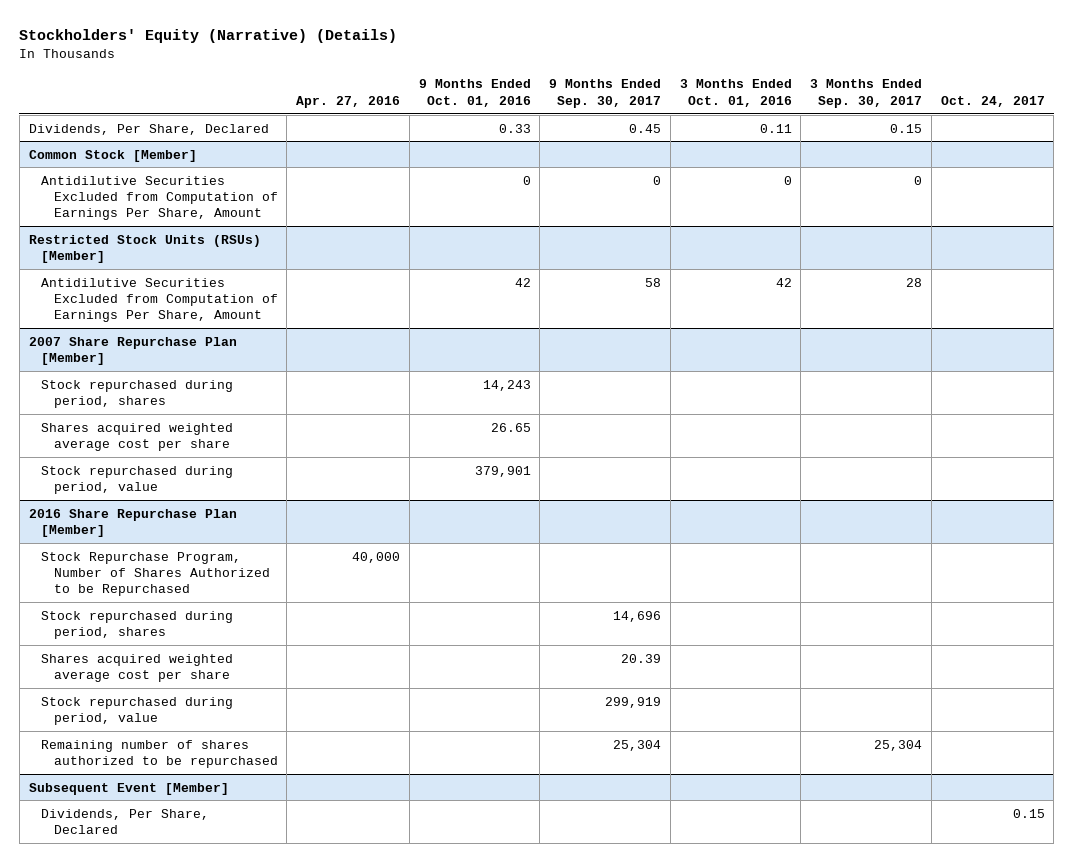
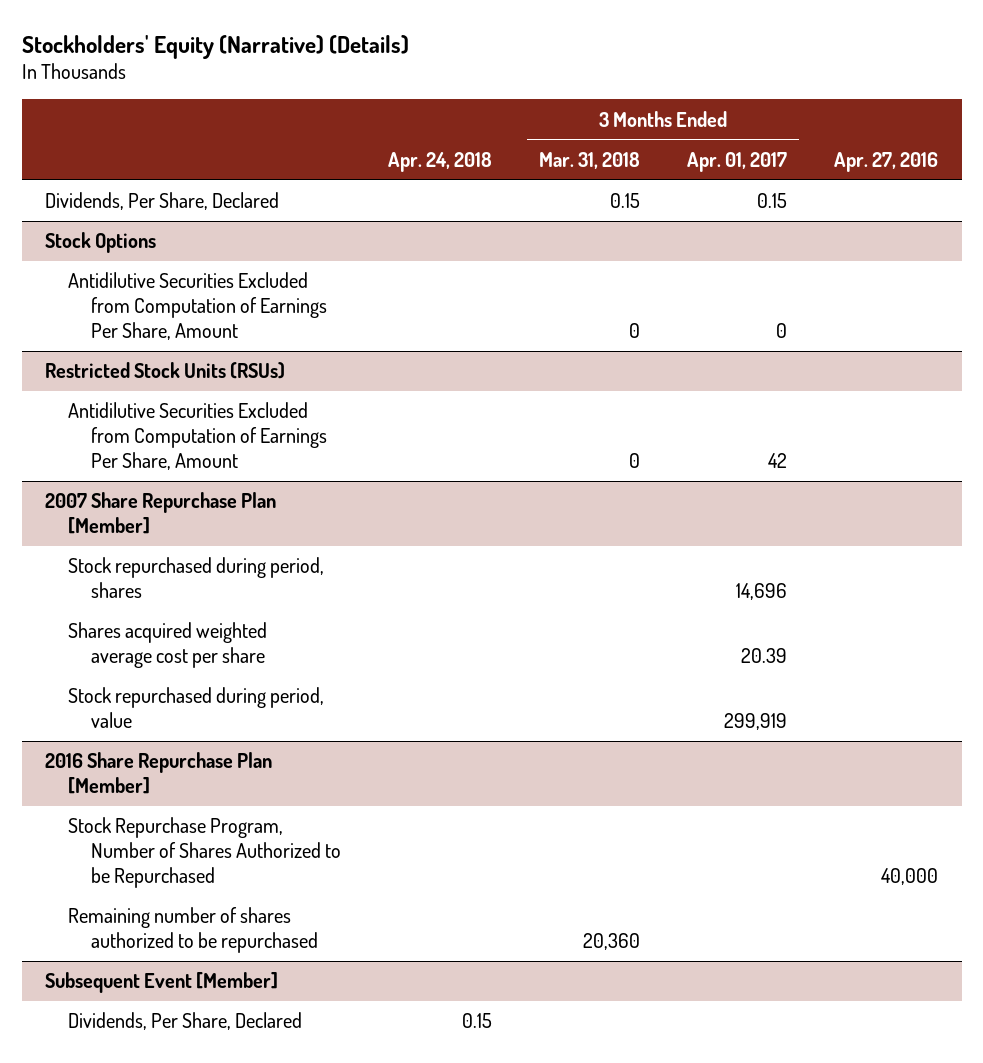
- | Apr. 27, 2016 | 9 Months Ended Oct. 01, 2016 | 9 Months Ended Sep. 30, 2017 | 3 Months Ended Oct. 01, 2016 | 3 Months Ended Sep. 30, 2017 | Oct. 24, 2017
+ | Apr. 24, 2018 | 3 Months Ended Mar. 31, 2018 | 3 Months Ended Apr. 01, 2017 | Apr. 27, 2016
- Common Stock [Member]
+ Stock Options
- Restricted Stock Units (RSUs) [Member]
+ Restricted Stock Units (RSUs)
@ 2016 Share Repurchase Plan [Member]
- Stock repurchased during period, shares | | | 14,696 | | |
- Shares acquired weighted average cost per share | | | 20.39 | | |
- Stock repurchased during period, value | | | 299,919 | | |

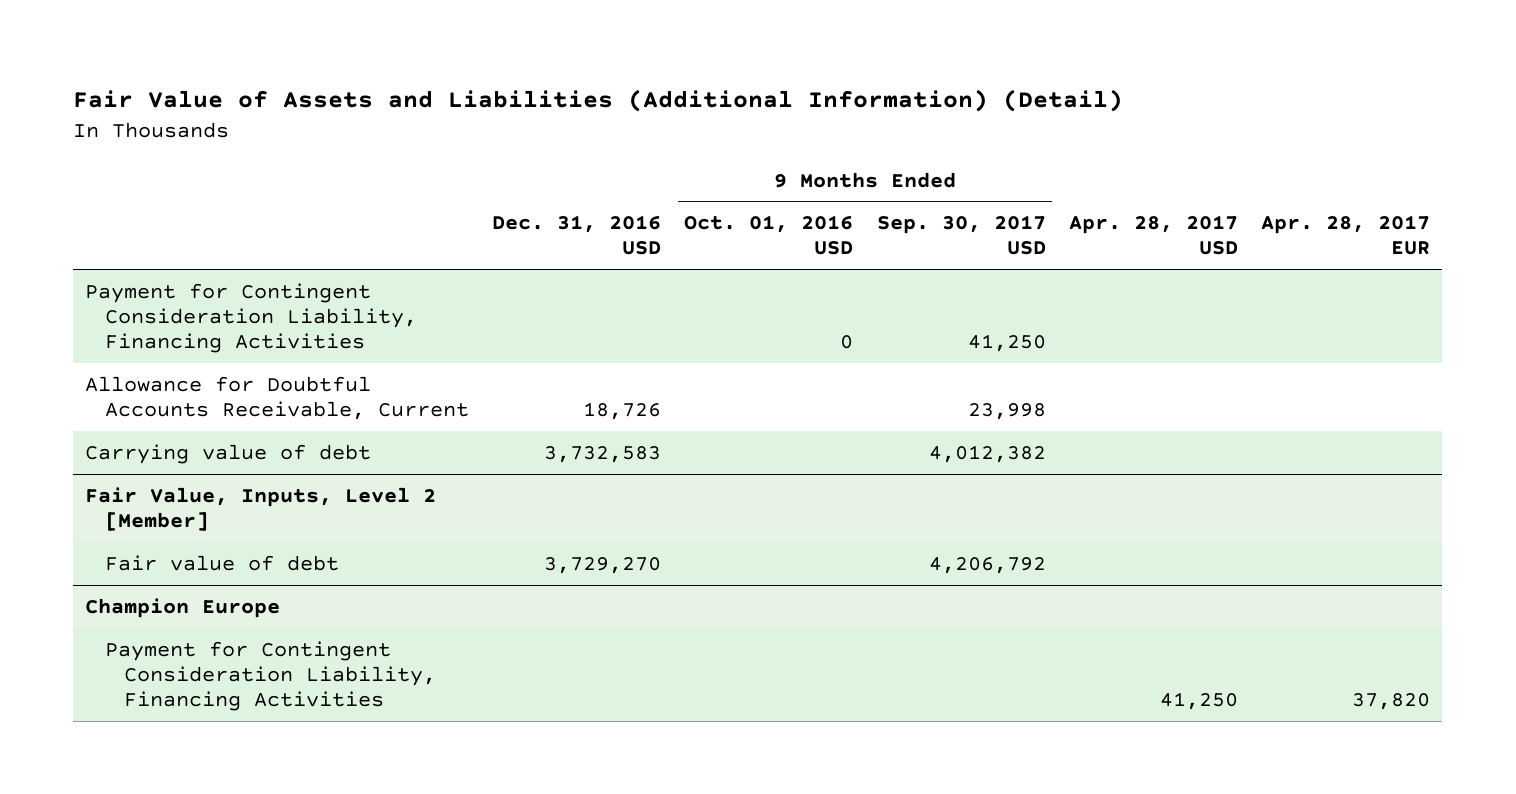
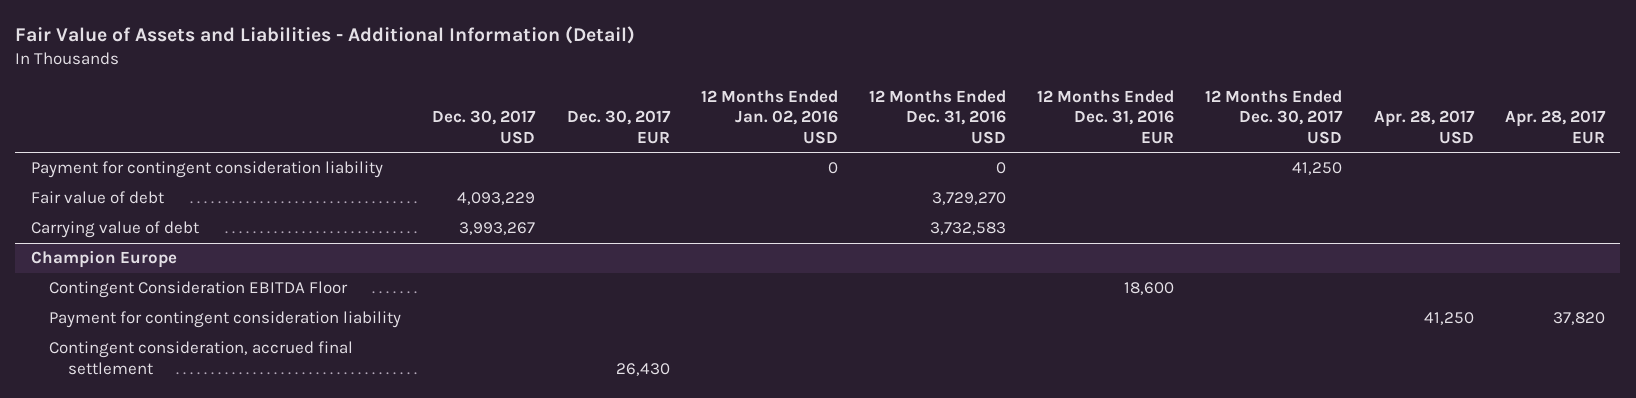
- Fair Value of Assets and Liabilities (Additional Information) (Detail)
+ Fair Value of Assets and Liabilities - Additional Information (Detail)
- | Dec. 31, 2016 USD | 9 Months Ended Oct. 01, 2016 USD | 9 Months Ended Sep. 30, 2017 USD | Apr. 28, 2017 USD | Apr. 28, 2017 EUR
+ | Dec. 30, 2017 USD | Dec. 30, 2017 EUR | 12 Months Ended Jan. 02, 2016 USD | 12 Months Ended Dec. 31, 2016 USD | 12 Months Ended Dec. 31, 2016 EUR | 12 Months Ended Dec. 30, 2017 USD | Apr. 28, 2017 USD | Apr. 28, 2017 EUR
- Payment for Contingent Consideration Liability, Financing Activities | | 0 | 41,250 | |
- Allowance for Doubtful Accounts Receivable, Current | 18,726 | | 23,998 | |
+ Payment for contingent consideration liability | | | 0 | 0 | | 41,250 | |
+ Fair value of debt | 4,093,229 | | | 3,729,270 | | | |
- Fair Value, Inputs, Level 2 [Member]
- Fair value of debt | 3,729,270 | | 4,206,792 | |
@ Champion Europe
- Payment for Contingent Consideration Liability, Financing Activities | | | | 41,250 | 37,820
+ Contingent Consideration EBITDA Floor | | | | | 18,600 | | |
+ Payment for contingent consideration liability | | | | | | | 41,250 | 37,820
+ Contingent consideration, accrued final settlement | | 26,430 | | | | | |

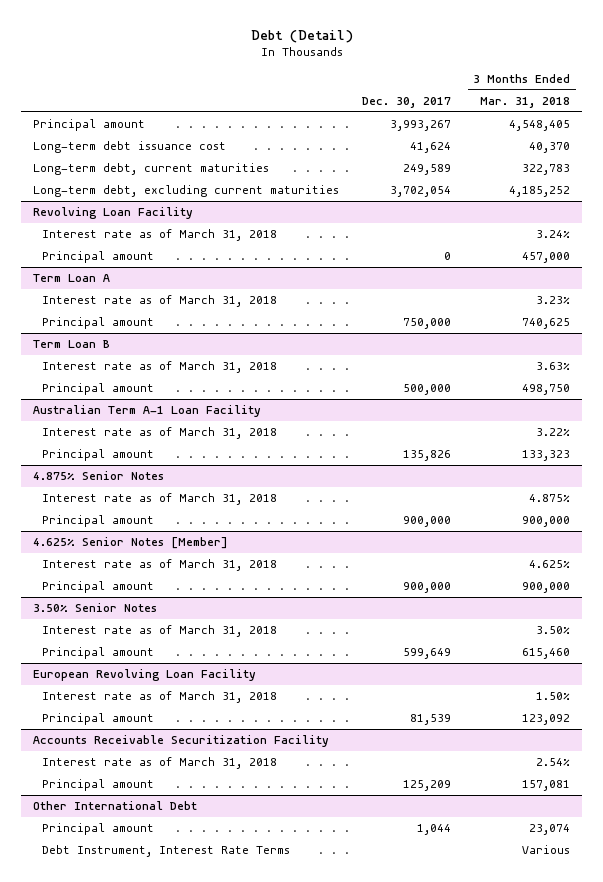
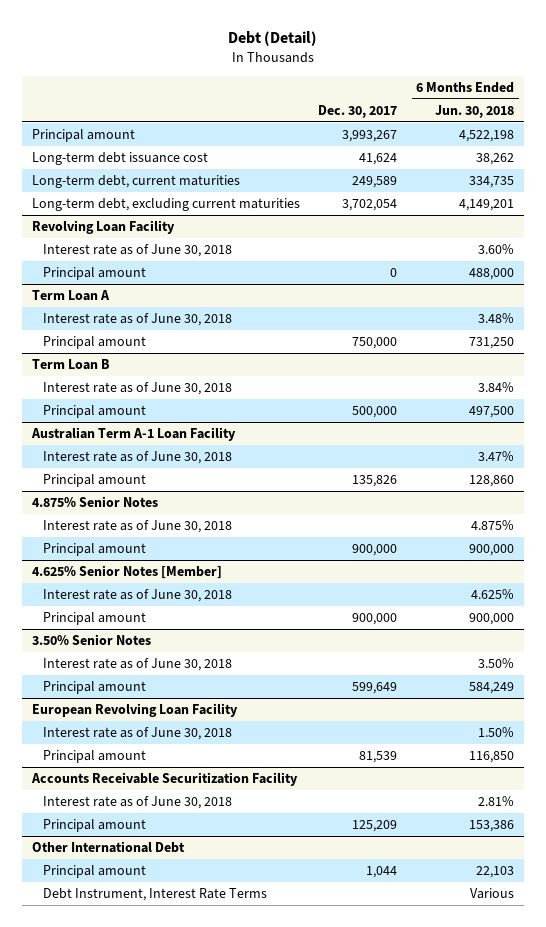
- | Dec. 30, 2017 | 3 Months Ended Mar. 31, 2018
+ | Dec. 30, 2017 | 6 Months Ended Jun. 30, 2018
@ Revolving Loan Facility
- Interest rate as of March 31, 2018 | | 3.24%
+ Interest rate as of June 30, 2018 | | 3.60%
@ Term Loan A
- Interest rate as of March 31, 2018 | | 3.23%
+ Interest rate as of June 30, 2018 | | 3.48%
@ Term Loan B
- Interest rate as of March 31, 2018 | | 3.63%
+ Interest rate as of June 30, 2018 | | 3.84%
@ Australian Term A-1 Loan Facility
- Interest rate as of March 31, 2018 | | 3.22%
+ Interest rate as of June 30, 2018 | | 3.47%
@ 4.875% Senior Notes
- Interest rate as of March 31, 2018 | | 4.875%
+ Interest rate as of June 30, 2018 | | 4.875%
@ 4.625% Senior Notes [Member]
- Interest rate as of March 31, 2018 | | 4.625%
+ Interest rate as of June 30, 2018 | | 4.625%
@ 3.50% Senior Notes
- Interest rate as of March 31, 2018 | | 3.50%
+ Interest rate as of June 30, 2018 | | 3.50%
@ European Revolving Loan Facility
- Interest rate as of March 31, 2018 | | 1.50%
+ Interest rate as of June 30, 2018 | | 1.50%
@ Accounts Receivable Securitization Facility
- Interest rate as of March 31, 2018 | | 2.54%
+ Interest rate as of June 30, 2018 | | 2.81%

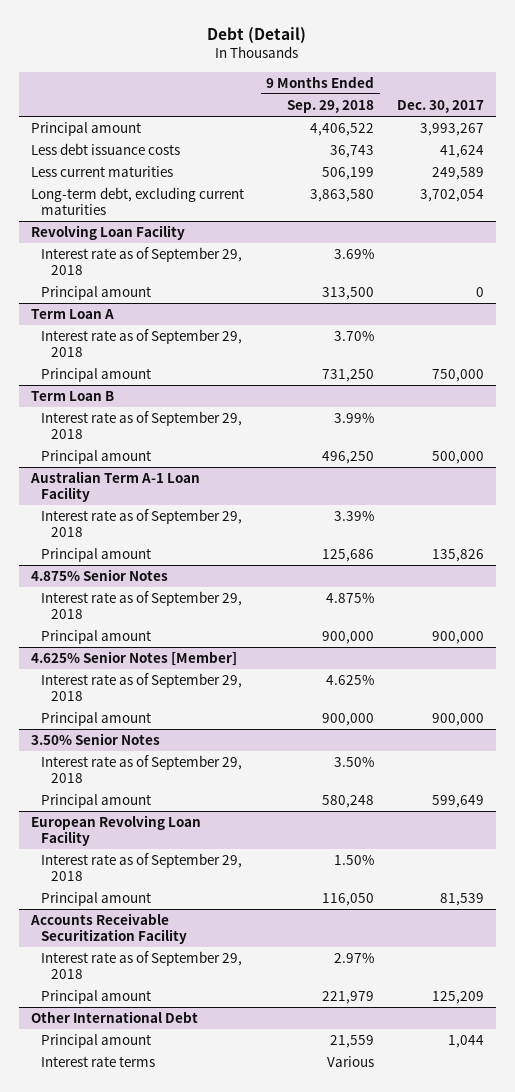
- | Dec. 30, 2017 | 6 Months Ended Jun. 30, 2018
+ | 9 Months Ended Sep. 29, 2018 | Dec. 30, 2017
- Long-term debt issuance cost | 41,624 | 38,262
- Long-term debt, current maturities | 249,589 | 334,735
+ Less debt issuance costs | 36,743 | 41,624
+ Less current maturities | 506,199 | 249,589
@ Revolving Loan Facility
- Interest rate as of June 30, 2018 | | 3.60%
+ Interest rate as of September 29, 2018 | 3.69% |
@ Term Loan A
- Interest rate as of June 30, 2018 | | 3.48%
+ Interest rate as of September 29, 2018 | 3.70% |
@ Term Loan B
- Interest rate as of June 30, 2018 | | 3.84%
+ Interest rate as of September 29, 2018 | 3.99% |
@ Australian Term A-1 Loan Facility
- Interest rate as of June 30, 2018 | | 3.47%
+ Interest rate as of September 29, 2018 | 3.39% |
@ 4.875% Senior Notes
- Interest rate as of June 30, 2018 | | 4.875%
+ Interest rate as of September 29, 2018 | 4.875% |
@ 4.625% Senior Notes [Member]
- Interest rate as of June 30, 2018 | | 4.625%
+ Interest rate as of September 29, 2018 | 4.625% |
@ 3.50% Senior Notes
- Interest rate as of June 30, 2018 | | 3.50%
+ Interest rate as of September 29, 2018 | 3.50% |
@ European Revolving Loan Facility
- Interest rate as of June 30, 2018 | | 1.50%
+ Interest rate as of September 29, 2018 | 1.50% |
@ Accounts Receivable Securitization Facility
- Interest rate as of June 30, 2018 | | 2.81%
+ Interest rate as of September 29, 2018 | 2.97% |
@ Other International Debt
- Debt Instrument, Interest Rate Terms | | Various
+ Interest rate terms | Various |

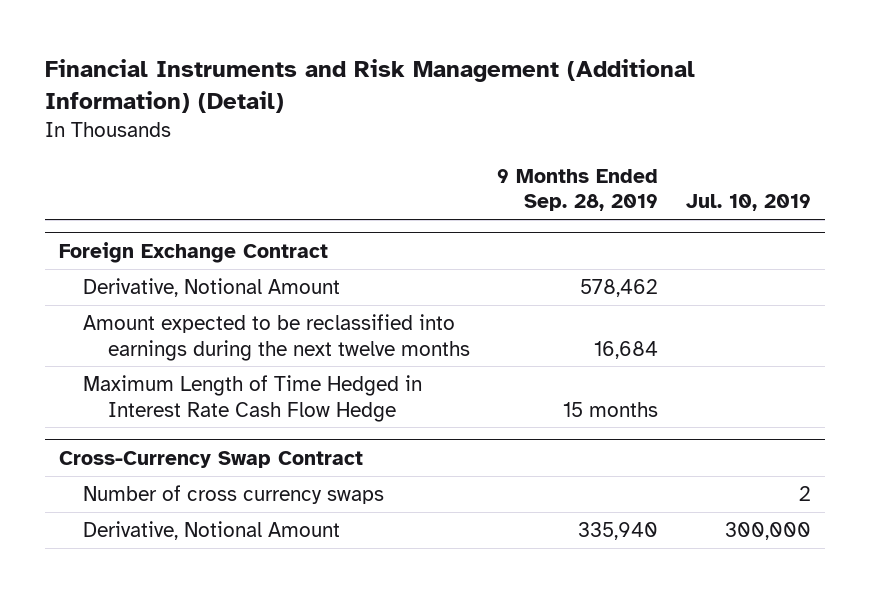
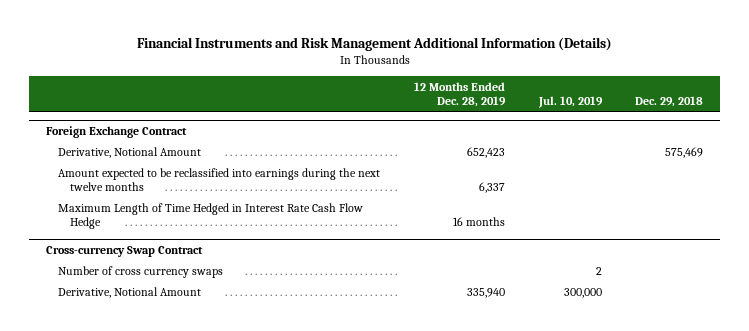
- Financial Instruments and Risk Management (Additional Information) (Detail)
+ Financial Instruments and Risk Management Additional Information (Details)
- | 9 Months Ended Sep. 28, 2019 | Jul. 10, 2019
+ | 12 Months Ended Dec. 28, 2019 | Jul. 10, 2019 | Dec. 29, 2018
- Cross-Currency Swap Contract
+ Cross-currency Swap Contract

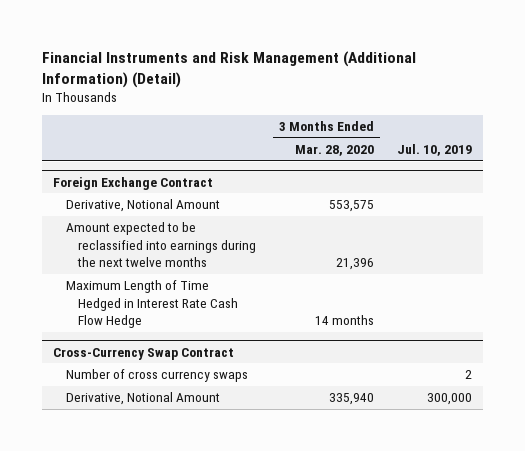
- Financial Instruments and Risk Management Additional Information (Details)
+ Financial Instruments and Risk Management (Additional Information) (Detail)
- | 12 Months Ended Dec. 28, 2019 | Jul. 10, 2019 | Dec. 29, 2018
+ | 3 Months Ended Mar. 28, 2020 | Jul. 10, 2019
- Cross-currency Swap Contract
+ Cross-Currency Swap Contract

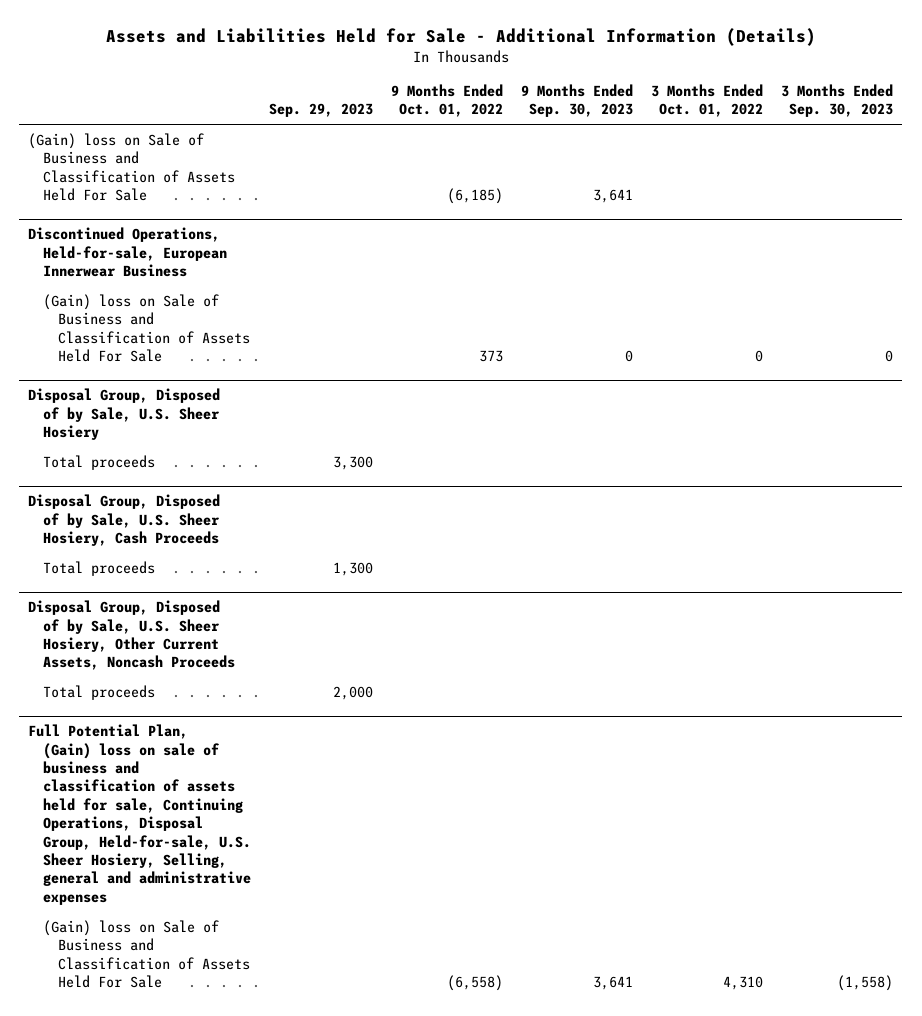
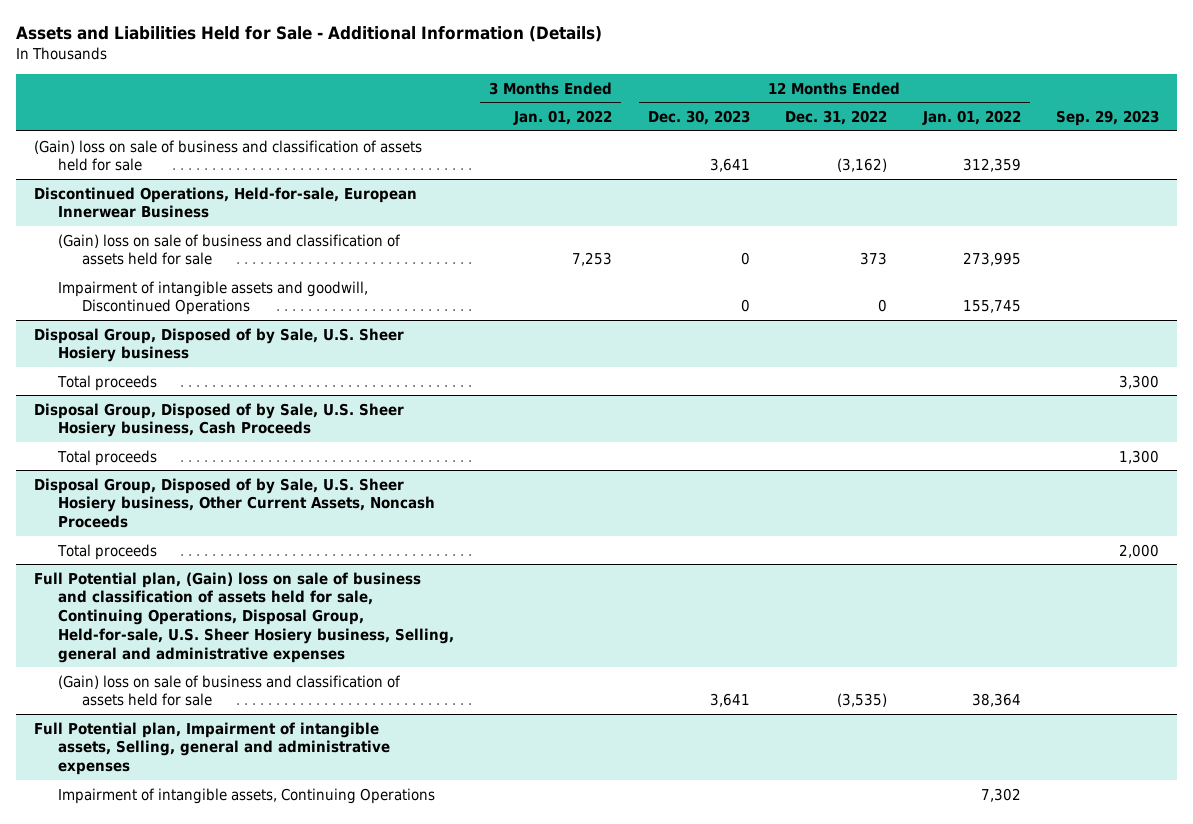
- | Sep. 29, 2023 | 9 Months Ended Oct. 01, 2022 | 9 Months Ended Sep. 30, 2023 | 3 Months Ended Oct. 01, 2022 | 3 Months Ended Sep. 30, 2023
+ | 3 Months Ended Jan. 01, 2022 | 12 Months Ended Dec. 30, 2023 | 12 Months Ended Dec. 31, 2022 | 12 Months Ended Jan. 01, 2022 | Sep. 29, 2023
- (Gain) loss on Sale of Business and Classification of Assets Held For Sale | | (6,185) | 3,641 | |
+ (Gain) loss on sale of business and classification of assets held for sale | | 3,641 | (3,162) | 312,359 |
@ Discontinued Operations, Held-for-sale, European Innerwear Business
- (Gain) loss on Sale of Business and Classification of Assets Held For Sale | | 373 | 0 | 0 | 0
- Disposal Group, Disposed of by Sale, U.S. Sheer Hosiery
@ Discontinued Operations, Held-for-sale, European Innerwear Business
+ (Gain) loss on sale of business and classification of assets held for sale | 7,253 | 0 | 373 | 273,995 |
+ Impairment of intangible assets and goodwill, Discontinued Operations | | 0 | 0 | 155,745 |
+ Disposal Group, Disposed of by Sale, U.S. Sheer Hosiery business
- Disposal Group, Disposed of by Sale, U.S. Sheer Hosiery, Cash Proceeds
+ Disposal Group, Disposed of by Sale, U.S. Sheer Hosiery business, Cash Proceeds
- Disposal Group, Disposed of by Sale, U.S. Sheer Hosiery, Other Current Assets, Noncash Proceeds
+ Disposal Group, Disposed of by Sale, U.S. Sheer Hosiery business, Other Current Assets, Noncash Proceeds
- Full Potential Plan, (Gain) loss on sale of business and classification of assets held for sale, Continuing Operations, Disposal Group, Held-for-sale, U.S. Sheer Hosiery, Selling, general and administrative expenses
- (Gain) loss on Sale of Business and Classification of Assets Held For Sale | | (6,558) | 3,641 | 4,310 | (1,558)
+ Full Potential plan, (Gain) loss on sale of business and classification of assets held for sale, Continuing Operations, Disposal Group, Held-for-sale, U.S. Sheer Hosiery business, Selling, general and administrative expenses
+ (Gain) loss on sale of business and classification of assets held for sale | | 3,641 | (3,535) | 38,364 |
+ Full Potential plan, Impairment of intangible assets, Selling, general and administrative expenses
+ Impairment of intangible assets, Continuing Operations | | | | 7,302 |

